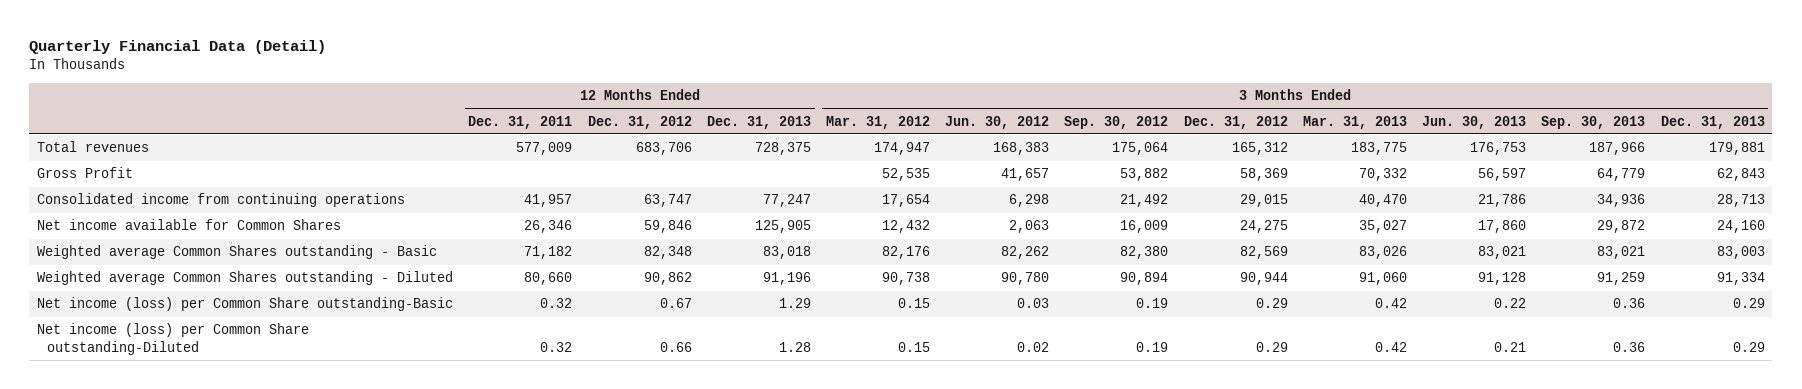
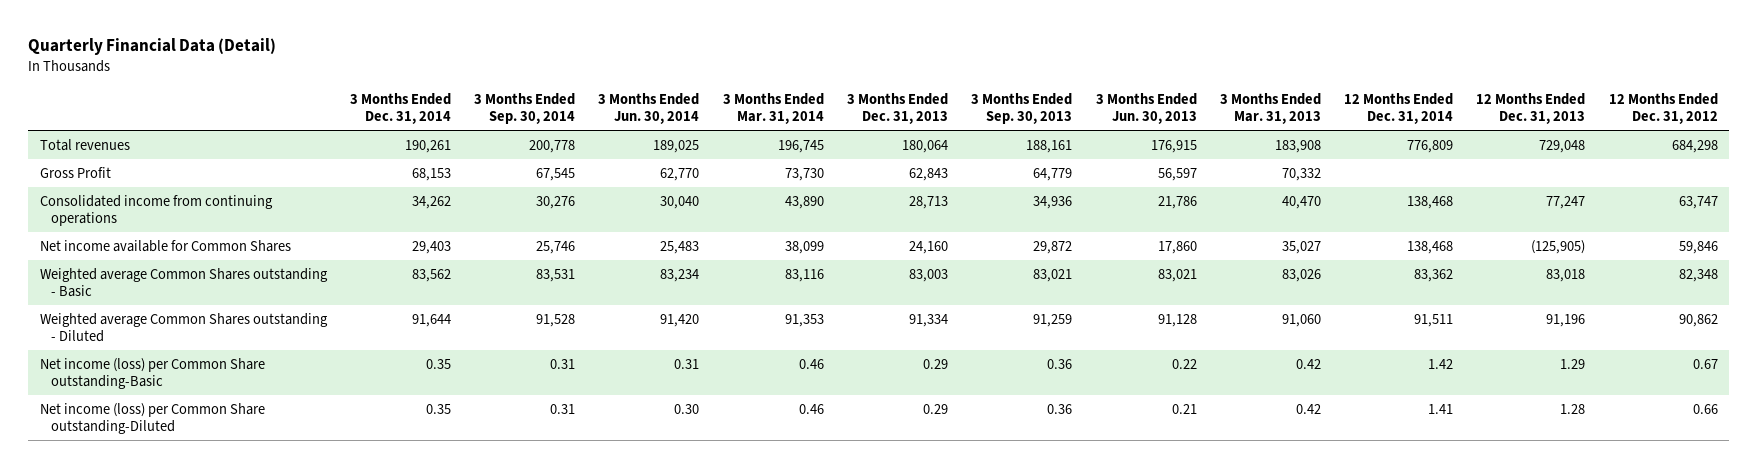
- | 12 Months Ended Dec. 31, 2011 | 12 Months Ended Dec. 31, 2012 | 12 Months Ended Dec. 31, 2013 | 3 Months Ended Mar. 31, 2012 | 3 Months Ended Jun. 30, 2012 | 3 Months Ended Sep. 30, 2012 | 3 Months Ended Dec. 31, 2012 | 3 Months Ended Mar. 31, 2013 | 3 Months Ended Jun. 30, 2013 | 3 Months Ended Sep. 30, 2013 | 3 Months Ended Dec. 31, 2013
+ | 3 Months Ended Dec. 31, 2014 | 3 Months Ended Sep. 30, 2014 | 3 Months Ended Jun. 30, 2014 | 3 Months Ended Mar. 31, 2014 | 3 Months Ended Dec. 31, 2013 | 3 Months Ended Sep. 30, 2013 | 3 Months Ended Jun. 30, 2013 | 3 Months Ended Mar. 31, 2013 | 12 Months Ended Dec. 31, 2014 | 12 Months Ended Dec. 31, 2013 | 12 Months Ended Dec. 31, 2012
- Total revenues | 577,009 | 683,706 | 728,375 | 174,947 | 168,383 | 175,064 | 165,312 | 183,775 | 176,753 | 187,966 | 179,881
+ Total revenues | 190,261 | 200,778 | 189,025 | 196,745 | 180,064 | 188,161 | 176,915 | 183,908 | 776,809 | 729,048 | 684,298
- Net income available for Common Shares | 26,346 | 59,846 | 125,905 | 12,432 | 2,063 | 16,009 | 24,275 | 35,027 | 17,860 | 29,872 | 24,160
+ Net income available for Common Shares | 29,403 | 25,746 | 25,483 | 38,099 | 24,160 | 29,872 | 17,860 | 35,027 | 138,468 | (125,905) | 59,846

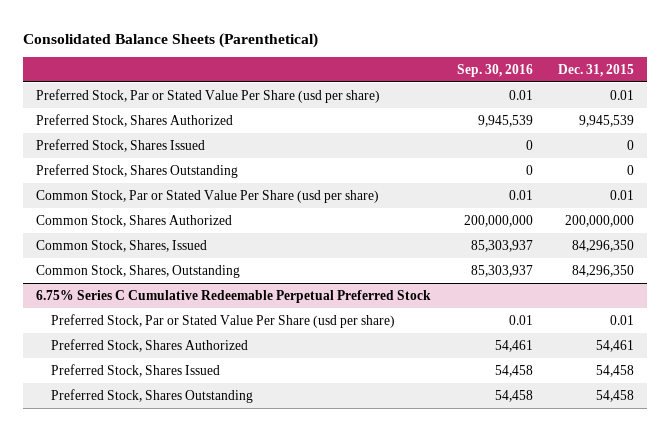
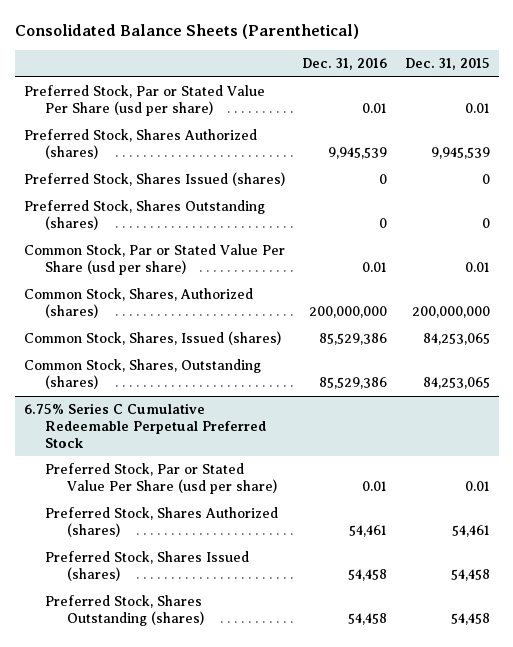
- | Sep. 30, 2016 | Dec. 31, 2015
+ | Dec. 31, 2016 | Dec. 31, 2015
- Preferred Stock, Shares Authorized | 9,945,539 | 9,945,539
- Preferred Stock, Shares Issued | 0 | 0
- Preferred Stock, Shares Outstanding | 0 | 0
+ Preferred Stock, Shares Authorized (shares) | 9,945,539 | 9,945,539
+ Preferred Stock, Shares Issued (shares) | 0 | 0
+ Preferred Stock, Shares Outstanding (shares) | 0 | 0
- Common Stock, Shares Authorized | 200,000,000 | 200,000,000
- Common Stock, Shares, Issued | 85,303,937 | 84,296,350
- Common Stock, Shares, Outstanding | 85,303,937 | 84,296,350
+ Common Stock, Shares, Authorized (shares) | 200,000,000 | 200,000,000
+ Common Stock, Shares, Issued (shares) | 85,529,386 | 84,253,065
+ Common Stock, Shares, Outstanding (shares) | 85,529,386 | 84,253,065
@ 6.75% Series C Cumulative Redeemable Perpetual Preferred Stock
- Preferred Stock, Shares Authorized | 54,461 | 54,461
- Preferred Stock, Shares Issued | 54,458 | 54,458
- Preferred Stock, Shares Outstanding | 54,458 | 54,458
+ Preferred Stock, Shares Authorized (shares) | 54,461 | 54,461
+ Preferred Stock, Shares Issued (shares) | 54,458 | 54,458
+ Preferred Stock, Shares Outstanding (shares) | 54,458 | 54,458

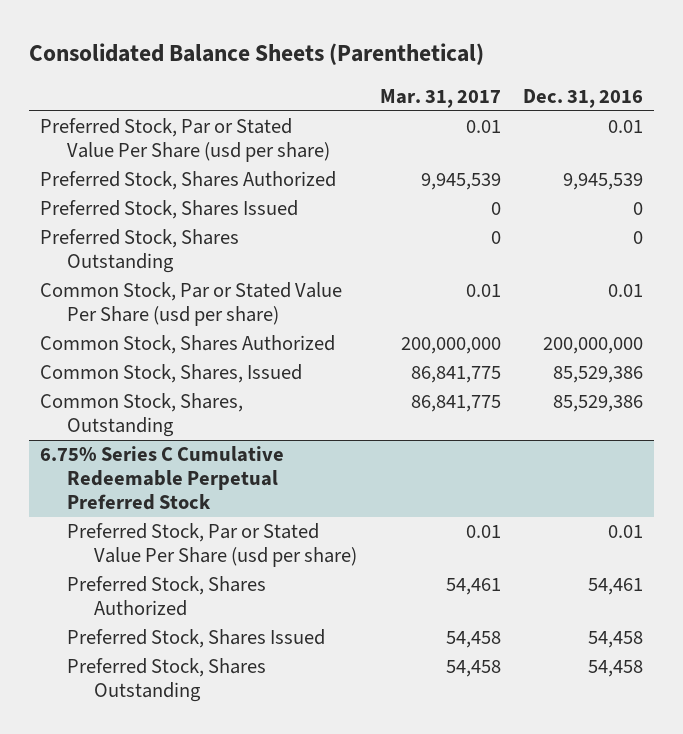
- | Dec. 31, 2016 | Dec. 31, 2015
+ | Mar. 31, 2017 | Dec. 31, 2016
- Preferred Stock, Shares Authorized (shares) | 9,945,539 | 9,945,539
- Preferred Stock, Shares Issued (shares) | 0 | 0
- Preferred Stock, Shares Outstanding (shares) | 0 | 0
+ Preferred Stock, Shares Authorized | 9,945,539 | 9,945,539
+ Preferred Stock, Shares Issued | 0 | 0
+ Preferred Stock, Shares Outstanding | 0 | 0
- Common Stock, Shares, Authorized (shares) | 200,000,000 | 200,000,000
- Common Stock, Shares, Issued (shares) | 85,529,386 | 84,253,065
- Common Stock, Shares, Outstanding (shares) | 85,529,386 | 84,253,065
+ Common Stock, Shares Authorized | 200,000,000 | 200,000,000
+ Common Stock, Shares, Issued | 86,841,775 | 85,529,386
+ Common Stock, Shares, Outstanding | 86,841,775 | 85,529,386
@ 6.75% Series C Cumulative Redeemable Perpetual Preferred Stock
- Preferred Stock, Shares Authorized (shares) | 54,461 | 54,461
- Preferred Stock, Shares Issued (shares) | 54,458 | 54,458
- Preferred Stock, Shares Outstanding (shares) | 54,458 | 54,458
+ Preferred Stock, Shares Authorized | 54,461 | 54,461
+ Preferred Stock, Shares Issued | 54,458 | 54,458
+ Preferred Stock, Shares Outstanding | 54,458 | 54,458

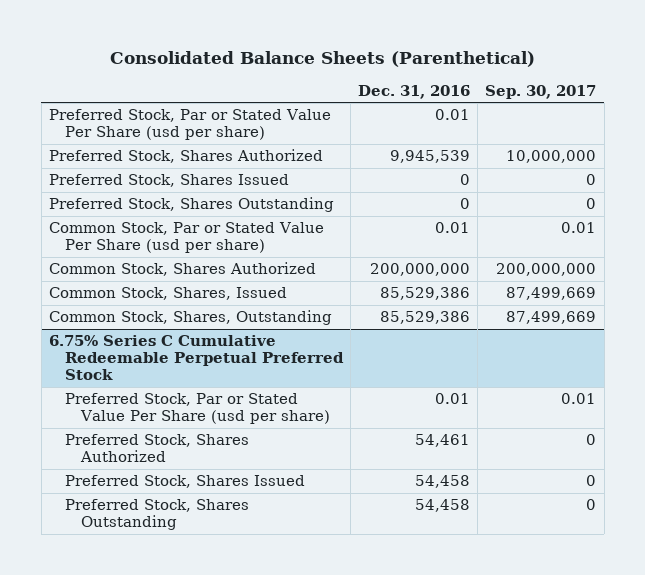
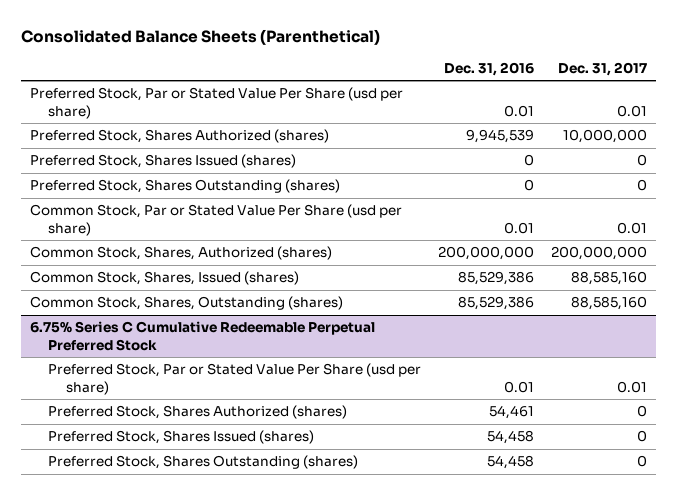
- | Dec. 31, 2016 | Sep. 30, 2017
+ | Dec. 31, 2016 | Dec. 31, 2017
- Preferred Stock, Shares Authorized | 9,945,539 | 10,000,000
- Preferred Stock, Shares Issued | 0 | 0
- Preferred Stock, Shares Outstanding | 0 | 0
+ Preferred Stock, Shares Authorized (shares) | 9,945,539 | 10,000,000
+ Preferred Stock, Shares Issued (shares) | 0 | 0
+ Preferred Stock, Shares Outstanding (shares) | 0 | 0
- Common Stock, Shares Authorized | 200,000,000 | 200,000,000
- Common Stock, Shares, Issued | 85,529,386 | 87,499,669
- Common Stock, Shares, Outstanding | 85,529,386 | 87,499,669
+ Common Stock, Shares, Authorized (shares) | 200,000,000 | 200,000,000
+ Common Stock, Shares, Issued (shares) | 85,529,386 | 88,585,160
+ Common Stock, Shares, Outstanding (shares) | 85,529,386 | 88,585,160
@ 6.75% Series C Cumulative Redeemable Perpetual Preferred Stock
- Preferred Stock, Shares Authorized | 54,461 | 0
- Preferred Stock, Shares Issued | 54,458 | 0
- Preferred Stock, Shares Outstanding | 54,458 | 0
+ Preferred Stock, Shares Authorized (shares) | 54,461 | 0
+ Preferred Stock, Shares Issued (shares) | 54,458 | 0
+ Preferred Stock, Shares Outstanding (shares) | 54,458 | 0

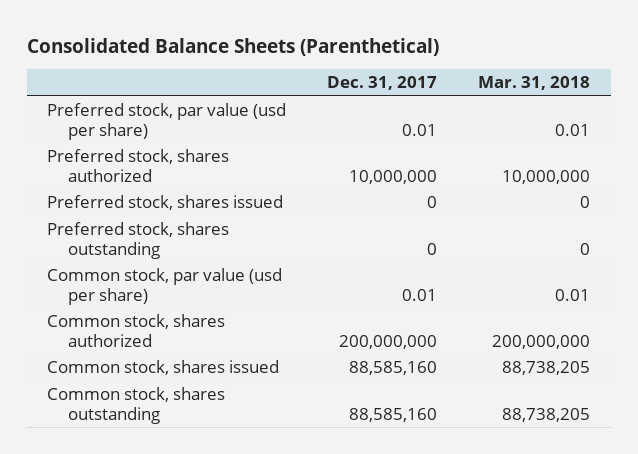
- | Dec. 31, 2016 | Dec. 31, 2017
+ | Dec. 31, 2017 | Mar. 31, 2018
- Preferred Stock, Par or Stated Value Per Share (usd per share) | 0.01 | 0.01
- Preferred Stock, Shares Authorized (shares) | 9,945,539 | 10,000,000
- Preferred Stock, Shares Issued (shares) | 0 | 0
- Preferred Stock, Shares Outstanding (shares) | 0 | 0
- Common Stock, Par or Stated Value Per Share (usd per share) | 0.01 | 0.01
- Common Stock, Shares, Authorized (shares) | 200,000,000 | 200,000,000
- Common Stock, Shares, Issued (shares) | 85,529,386 | 88,585,160
- Common Stock, Shares, Outstanding (shares) | 85,529,386 | 88,585,160
- 6.75% Series C Cumulative Redeemable Perpetual Preferred Stock
- Preferred Stock, Par or Stated Value Per Share (usd per share) | 0.01 | 0.01
- Preferred Stock, Shares Authorized (shares) | 54,461 | 0
- Preferred Stock, Shares Issued (shares) | 54,458 | 0
- Preferred Stock, Shares Outstanding (shares) | 54,458 | 0
+ Preferred stock, par value (usd per share) | 0.01 | 0.01
+ Preferred stock, shares authorized | 10,000,000 | 10,000,000
+ Preferred stock, shares issued | 0 | 0
+ Preferred stock, shares outstanding | 0 | 0
+ Common stock, par value (usd per share) | 0.01 | 0.01
+ Common stock, shares authorized | 200,000,000 | 200,000,000
+ Common stock, shares issued | 88,585,160 | 88,738,205
+ Common stock, shares outstanding | 88,585,160 | 88,738,205

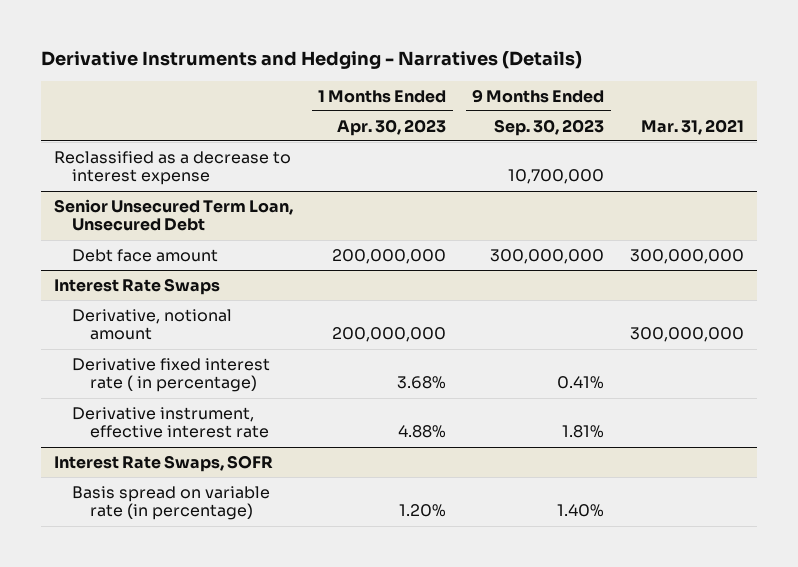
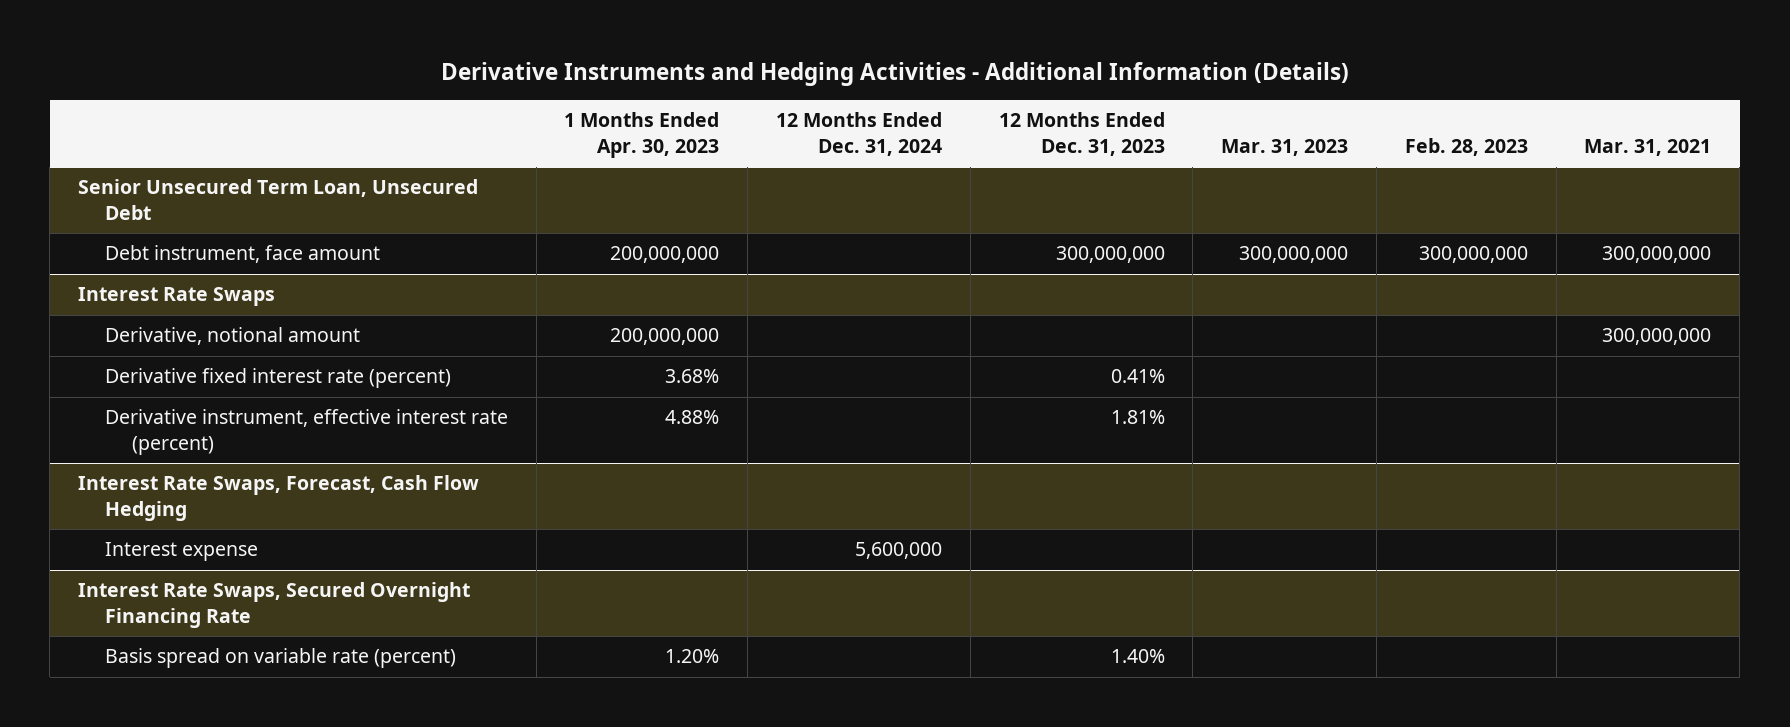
- Derivative Instruments and Hedging - Narratives (Details)
+ Derivative Instruments and Hedging Activities - Additional Information (Details)
- | 1 Months Ended Apr. 30, 2023 | 9 Months Ended Sep. 30, 2023 | Mar. 31, 2021
+ | 1 Months Ended Apr. 30, 2023 | 12 Months Ended Dec. 31, 2024 | 12 Months Ended Dec. 31, 2023 | Mar. 31, 2023 | Feb. 28, 2023 | Mar. 31, 2021
- Reclassified as a decrease to interest expense | | 10,700,000 |
@ Senior Unsecured Term Loan, Unsecured Debt
- Debt face amount | 200,000,000 | 300,000,000 | 300,000,000
+ Debt instrument, face amount | 200,000,000 | | 300,000,000 | 300,000,000 | 300,000,000 | 300,000,000
@ Interest Rate Swaps
- Derivative fixed interest rate ( in percentage) | 3.68% | 0.41% |
- Derivative instrument, effective interest rate | 4.88% | 1.81% |
- Interest Rate Swaps, SOFR
- Basis spread on variable rate (in percentage) | 1.20% | 1.40% |
@ Interest Rate Swaps
+ Derivative fixed interest rate (percent) | 3.68% | | 0.41% | | |
+ Derivative instrument, effective interest rate (percent) | 4.88% | | 1.81% | | |
+ Interest Rate Swaps, Forecast, Cash Flow Hedging
+ Interest expense | | 5,600,000 | | | |
+ Interest Rate Swaps, Secured Overnight Financing Rate
+ Basis spread on variable rate (percent) | 1.20% | | 1.40% | | |

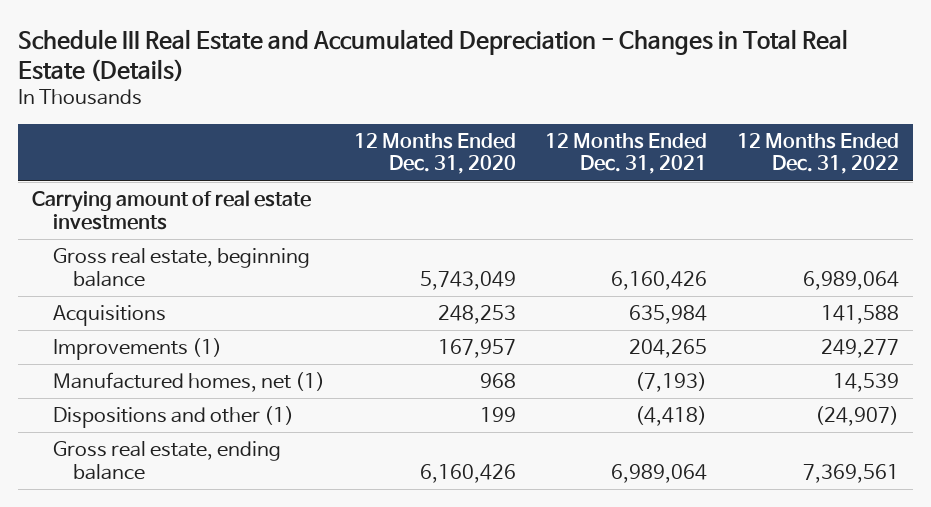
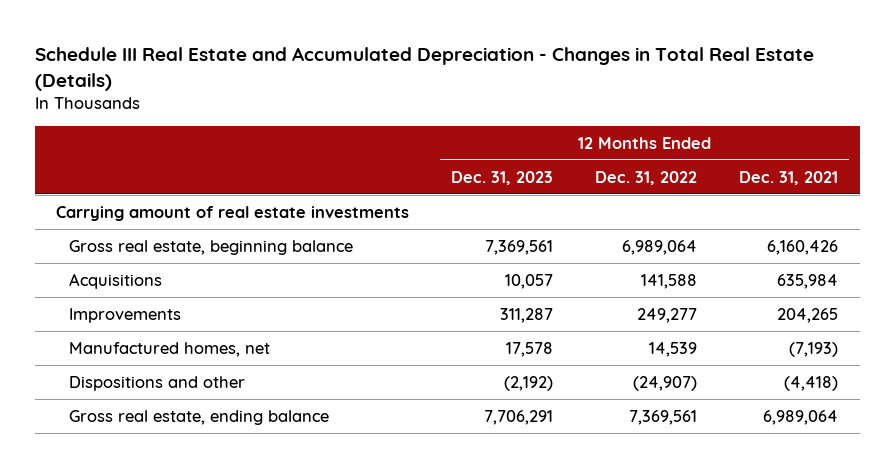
- | 12 Months Ended Dec. 31, 2020 | 12 Months Ended Dec. 31, 2021 | 12 Months Ended Dec. 31, 2022
+ | 12 Months Ended Dec. 31, 2023 | 12 Months Ended Dec. 31, 2022 | 12 Months Ended Dec. 31, 2021
- Improvements (1) | 167,957 | 204,265 | 249,277
- Manufactured homes, net (1) | 968 | (7,193) | 14,539
- Dispositions and other (1) | 199 | (4,418) | (24,907)
+ Improvements | 311,287 | 249,277 | 204,265
+ Manufactured homes, net | 17,578 | 14,539 | (7,193)
+ Dispositions and other | (2,192) | (24,907) | (4,418)

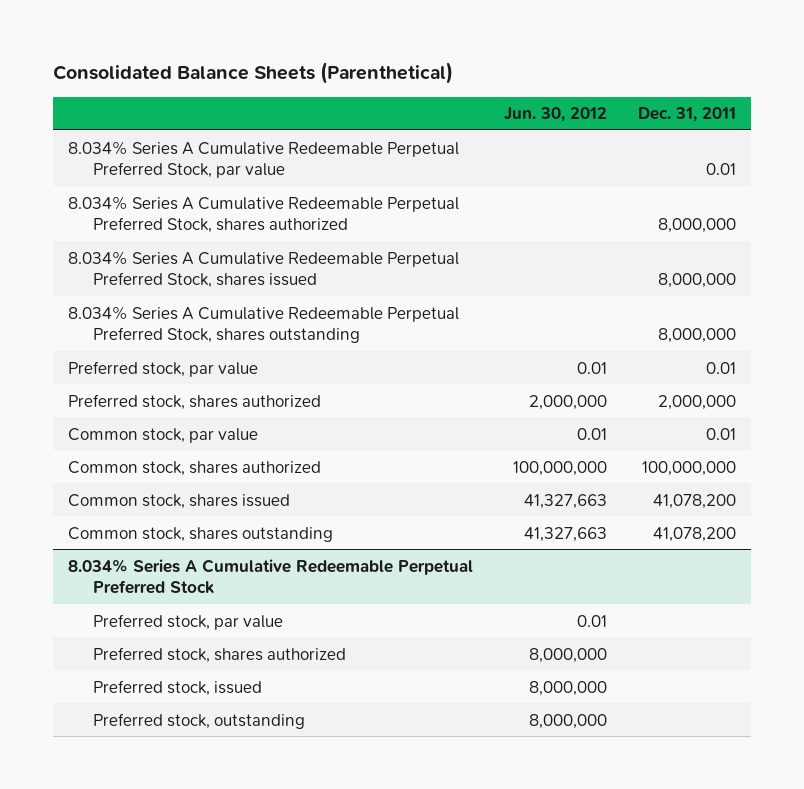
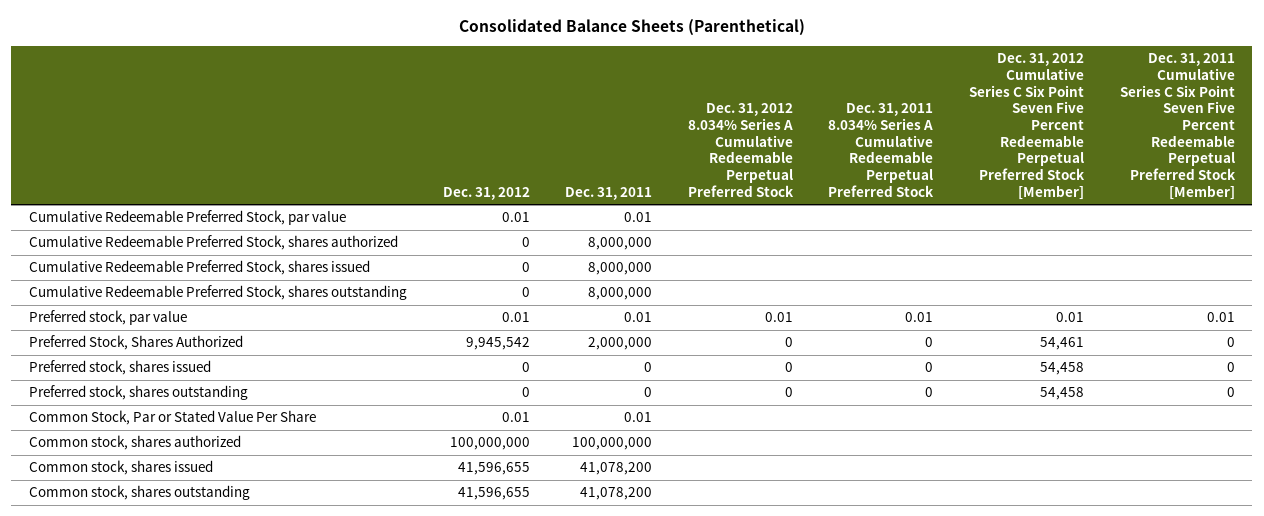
- | Jun. 30, 2012 | Dec. 31, 2011
+ | Dec. 31, 2012 | Dec. 31, 2011 | Dec. 31, 2012 8.034% Series A Cumulative Redeemable Perpetual Preferred Stock | Dec. 31, 2011 8.034% Series A Cumulative Redeemable Perpetual Preferred Stock | Dec. 31, 2012 Cumulative Series C Six Point Seven Five Percent Redeemable Perpetual Preferred Stock [Member] | Dec. 31, 2011 Cumulative Series C Six Point Seven Five Percent Redeemable Perpetual Preferred Stock [Member]
- 8.034% Series A Cumulative Redeemable Perpetual Preferred Stock, par value | | 0.01
- 8.034% Series A Cumulative Redeemable Perpetual Preferred Stock, shares authorized | | 8,000,000
- 8.034% Series A Cumulative Redeemable Perpetual Preferred Stock, shares issued | | 8,000,000
- 8.034% Series A Cumulative Redeemable Perpetual Preferred Stock, shares outstanding | | 8,000,000
+ Cumulative Redeemable Preferred Stock, par value | 0.01 | 0.01 | | | |
+ Cumulative Redeemable Preferred Stock, shares authorized | 0 | 8,000,000 | | | |
+ Cumulative Redeemable Preferred Stock, shares issued | 0 | 8,000,000 | | | |
+ Cumulative Redeemable Preferred Stock, shares outstanding | 0 | 8,000,000 | | | |
- Preferred stock, shares authorized | 2,000,000 | 2,000,000
- Common stock, par value | 0.01 | 0.01
+ Preferred Stock, Shares Authorized | 9,945,542 | 2,000,000 | 0 | 0 | 54,461 | 0
+ Preferred stock, shares issued | 0 | 0 | 0 | 0 | 54,458 | 0
+ Preferred stock, shares outstanding | 0 | 0 | 0 | 0 | 54,458 | 0
+ Common Stock, Par or Stated Value Per Share | 0.01 | 0.01 | | | |
- 8.034% Series A Cumulative Redeemable Perpetual Preferred Stock
- Preferred stock, par value | 0.01 |
- Preferred stock, shares authorized | 8,000,000 |
- Preferred stock, issued | 8,000,000 |
- Preferred stock, outstanding | 8,000,000 |

